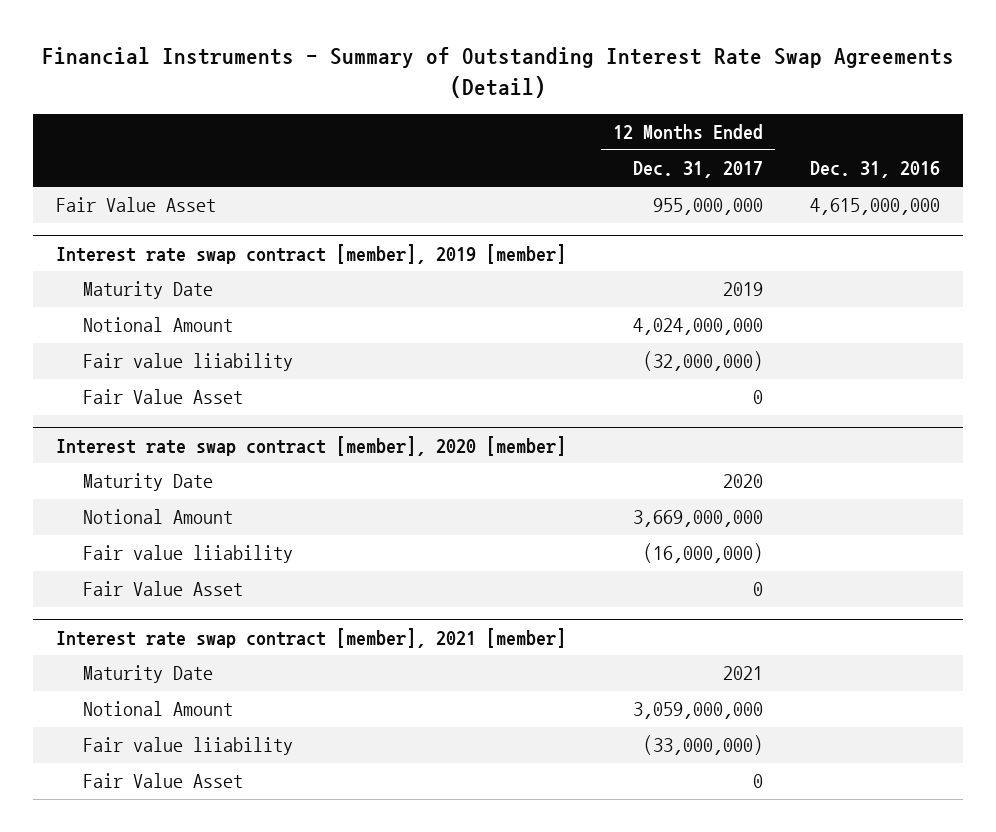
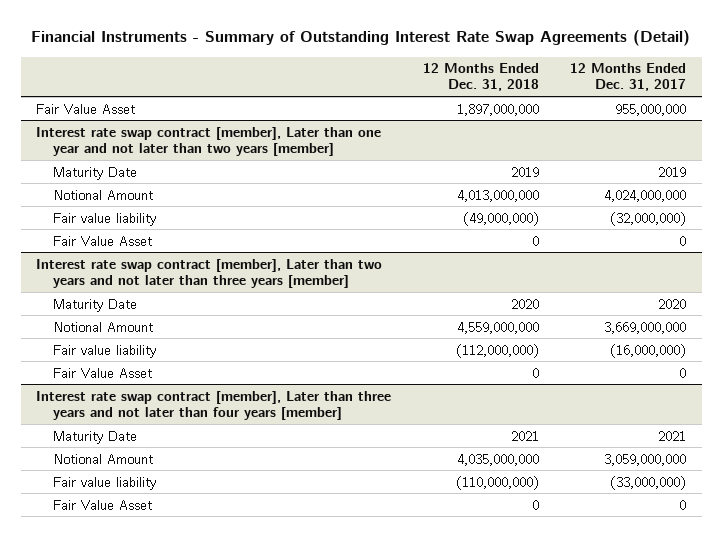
- | 12 Months Ended Dec. 31, 2017 | Dec. 31, 2016
+ | 12 Months Ended Dec. 31, 2018 | 12 Months Ended Dec. 31, 2017
- Interest rate swap contract [member], 2019 [member]
+ Interest rate swap contract [member], Later than one year and not later than two years [member]
- Fair value liiability | (32,000,000) |
+ Fair value liability | (49,000,000) | (32,000,000)
- Interest rate swap contract [member], 2020 [member]
+ Interest rate swap contract [member], Later than two years and not later than three years [member]
- Fair value liiability | (16,000,000) |
+ Fair value liability | (112,000,000) | (16,000,000)
- Interest rate swap contract [member], 2021 [member]
+ Interest rate swap contract [member], Later than three years and not later than four years [member]
- Fair value liiability | (33,000,000) |
+ Fair value liability | (110,000,000) | (33,000,000)

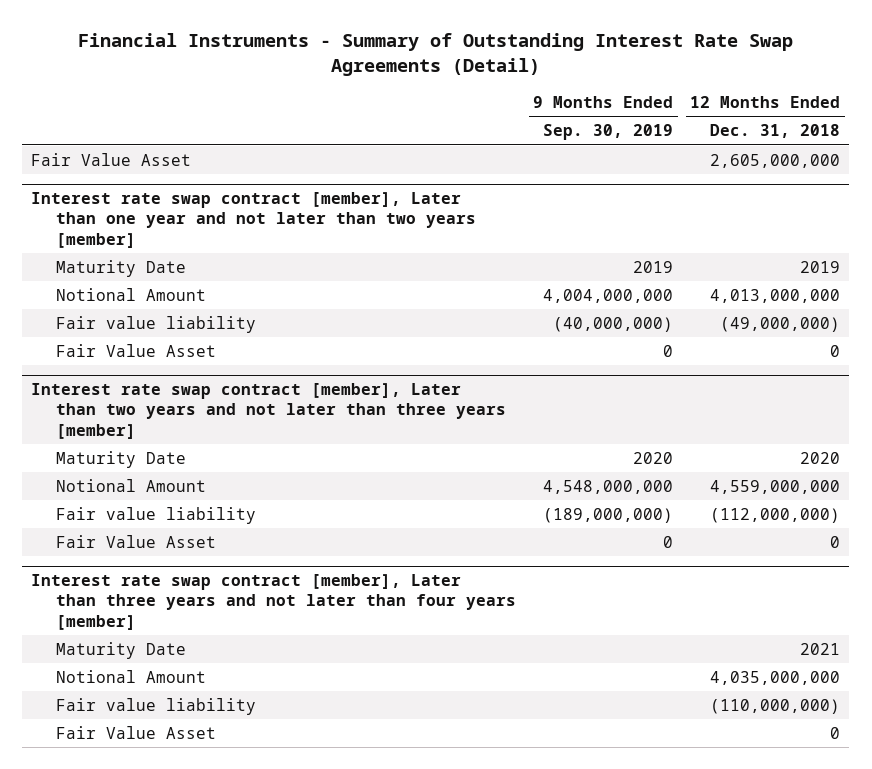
- | 12 Months Ended Dec. 31, 2018 | 12 Months Ended Dec. 31, 2017
+ | 9 Months Ended Sep. 30, 2019 | 12 Months Ended Dec. 31, 2018
- Fair Value Asset | 1,897,000,000 | 955,000,000
+ Fair Value Asset | | 2,605,000,000

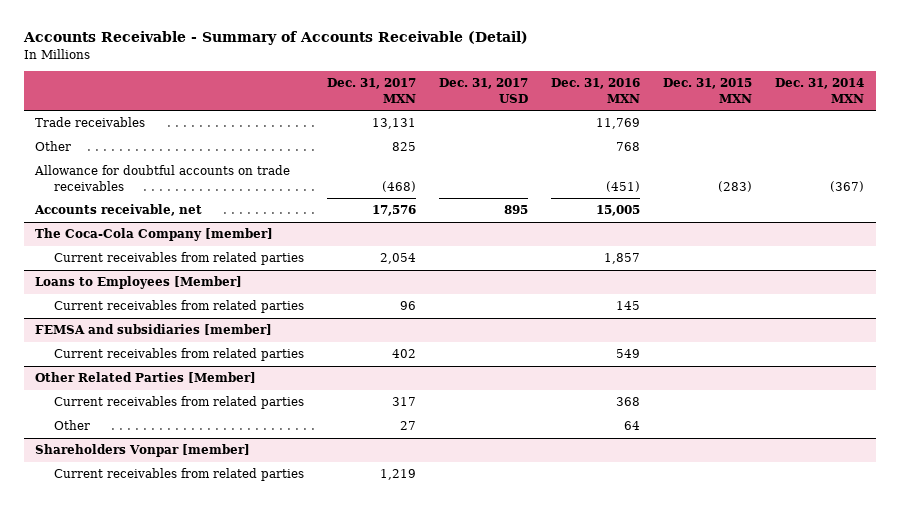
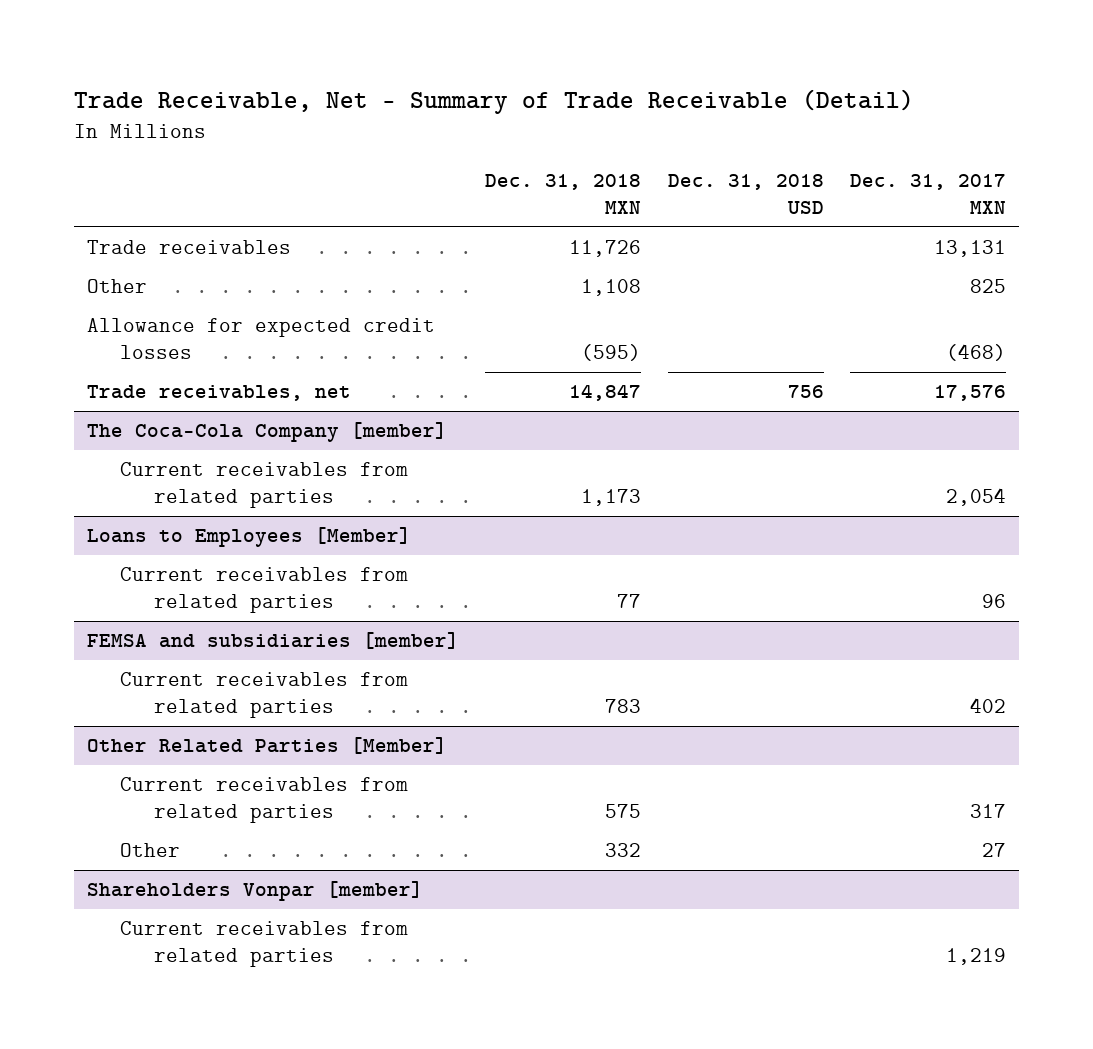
- Accounts Receivable - Summary of Accounts Receivable (Detail)
+ Trade Receivable, Net - Summary of Trade Receivable (Detail)
- | Dec. 31, 2017 MXN | Dec. 31, 2017 USD | Dec. 31, 2016 MXN | Dec. 31, 2015 MXN | Dec. 31, 2014 MXN
+ | Dec. 31, 2018 MXN | Dec. 31, 2018 USD | Dec. 31, 2017 MXN
- Allowance for doubtful accounts on trade receivables | (468) | | (451) | (283) | (367)
- Accounts receivable, net | 17,576 | 895 | 15,005 | |
+ Allowance for expected credit losses | (595) | | (468)
+ Trade receivables, net | 14,847 | 756 | 17,576

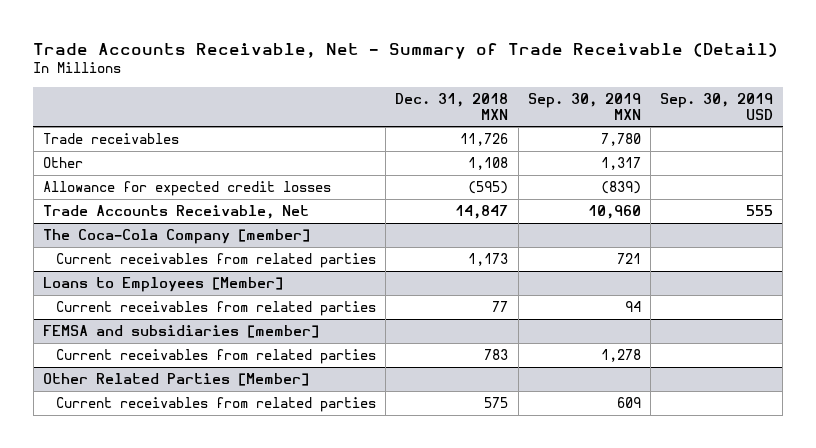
- Trade Receivable, Net - Summary of Trade Receivable (Detail)
+ Trade Accounts Receivable, Net - Summary of Trade Receivable (Detail)
- | Dec. 31, 2018 MXN | Dec. 31, 2018 USD | Dec. 31, 2017 MXN
+ | Dec. 31, 2018 MXN | Sep. 30, 2019 MXN | Sep. 30, 2019 USD
- Trade receivables, net | 14,847 | 756 | 17,576
+ Trade Accounts Receivable, Net | 14,847 | 10,960 | 555
@ Other Related Parties [Member]
- Other | 332 | | 27
- Shareholders Vonpar [member]
- Current receivables from related parties | | | 1,219

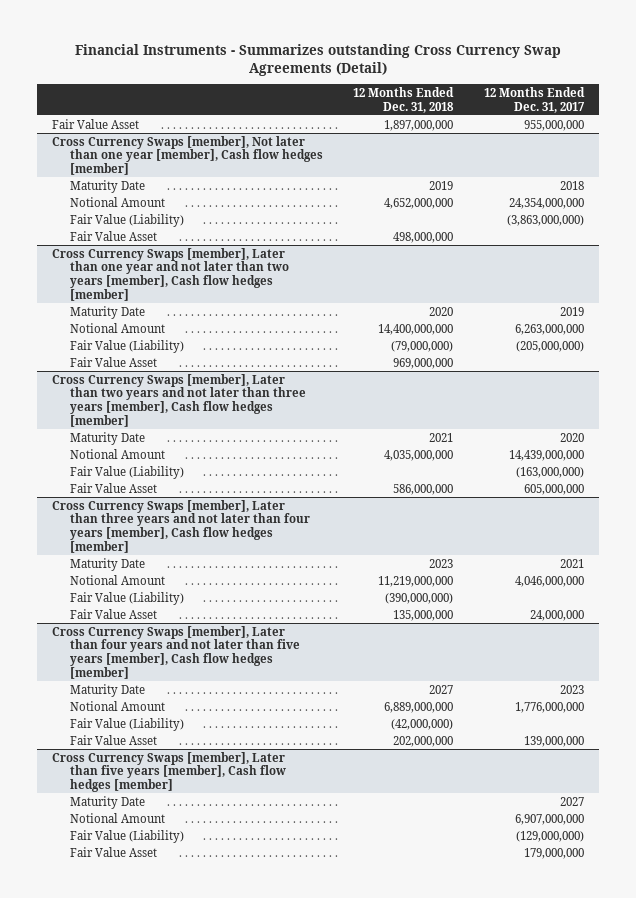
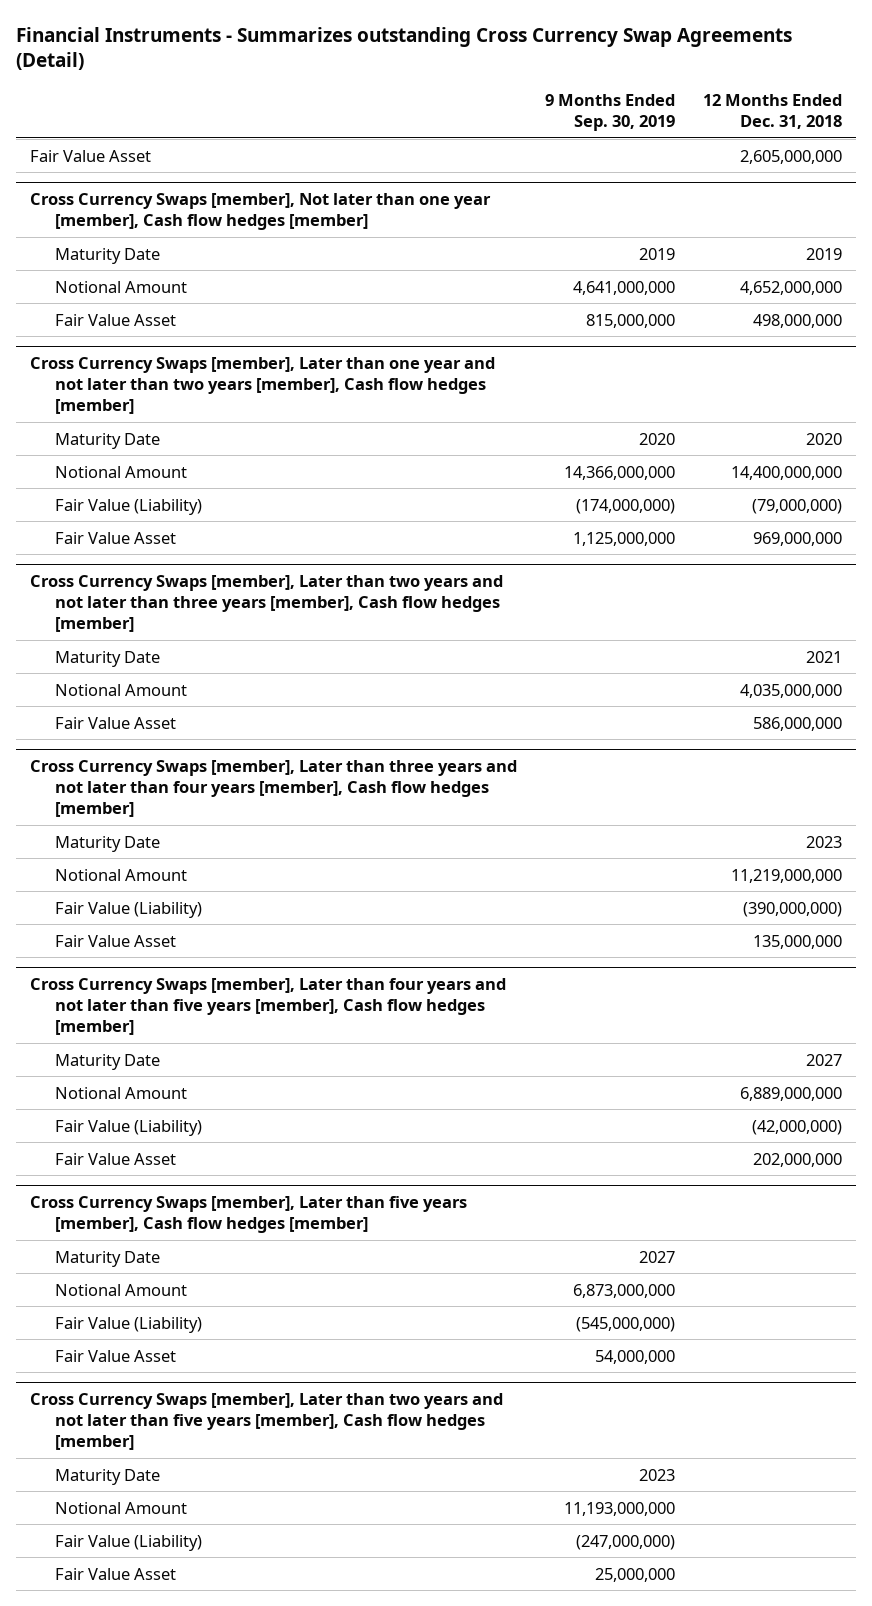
- | 12 Months Ended Dec. 31, 2018 | 12 Months Ended Dec. 31, 2017
+ | 9 Months Ended Sep. 30, 2019 | 12 Months Ended Dec. 31, 2018
- Fair Value Asset | 1,897,000,000 | 955,000,000
+ Fair Value Asset | | 2,605,000,000
@ Cross Currency Swaps [member], Not later than one year [member], Cash flow hedges [member]
- Fair Value (Liability) | | (3,863,000,000)
@ Cross Currency Swaps [member], Later than two years and not later than three years [member], Cash flow hedges [member]
- Fair Value (Liability) | | (163,000,000)
+ Cross Currency Swaps [member], Later than two years and not later than five years [member], Cash flow hedges [member]
+ Maturity Date | 2023 |
+ Notional Amount | 11,193,000,000 |
+ Fair Value (Liability) | (247,000,000) |
+ Fair Value Asset | 25,000,000 |

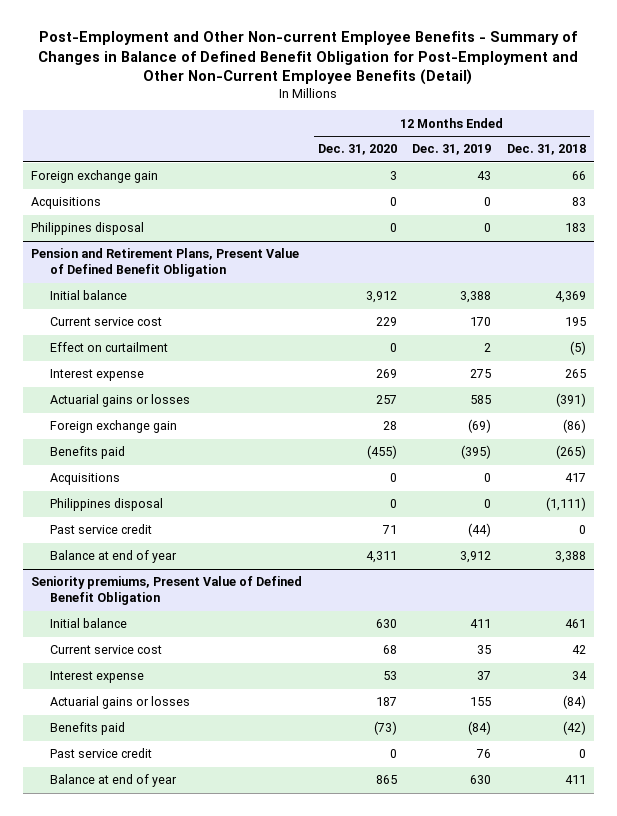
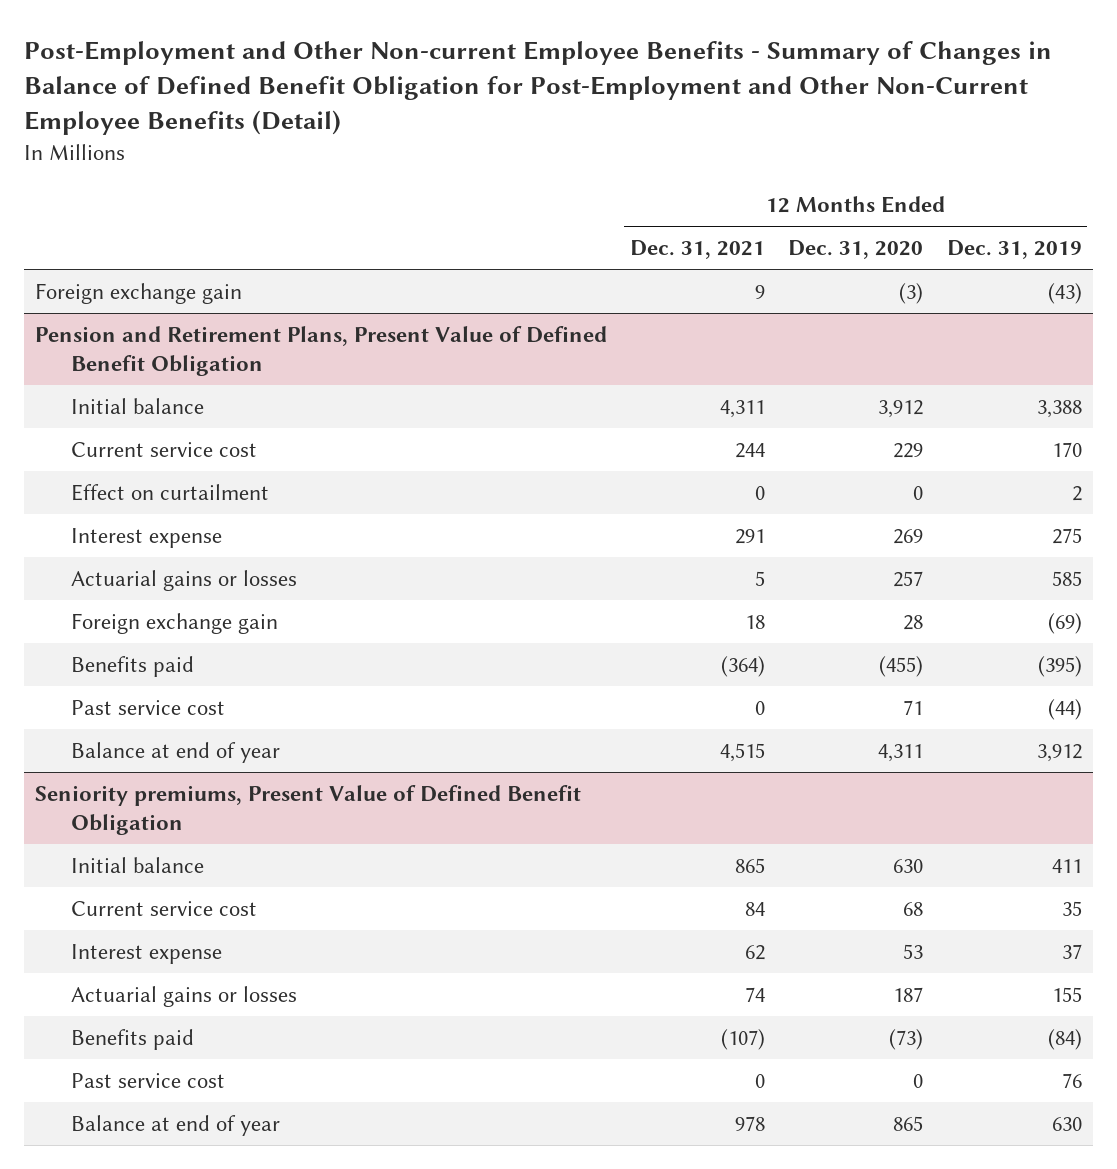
- | 12 Months Ended Dec. 31, 2020 | 12 Months Ended Dec. 31, 2019 | 12 Months Ended Dec. 31, 2018
+ | 12 Months Ended Dec. 31, 2021 | 12 Months Ended Dec. 31, 2020 | 12 Months Ended Dec. 31, 2019
- Foreign exchange gain | 3 | 43 | 66
- Acquisitions | 0 | 0 | 83
- Philippines disposal | 0 | 0 | 183
+ Foreign exchange gain | 9 | (3) | (43)
@ Pension and Retirement Plans, Present Value of Defined Benefit Obligation
- Acquisitions | 0 | 0 | 417
- Philippines disposal | 0 | 0 | (1,111)
- Past service credit | 71 | (44) | 0
+ Past service cost | 0 | 71 | (44)
@ Seniority premiums, Present Value of Defined Benefit Obligation
- Past service credit | 0 | 76 | 0
+ Past service cost | 0 | 0 | 76

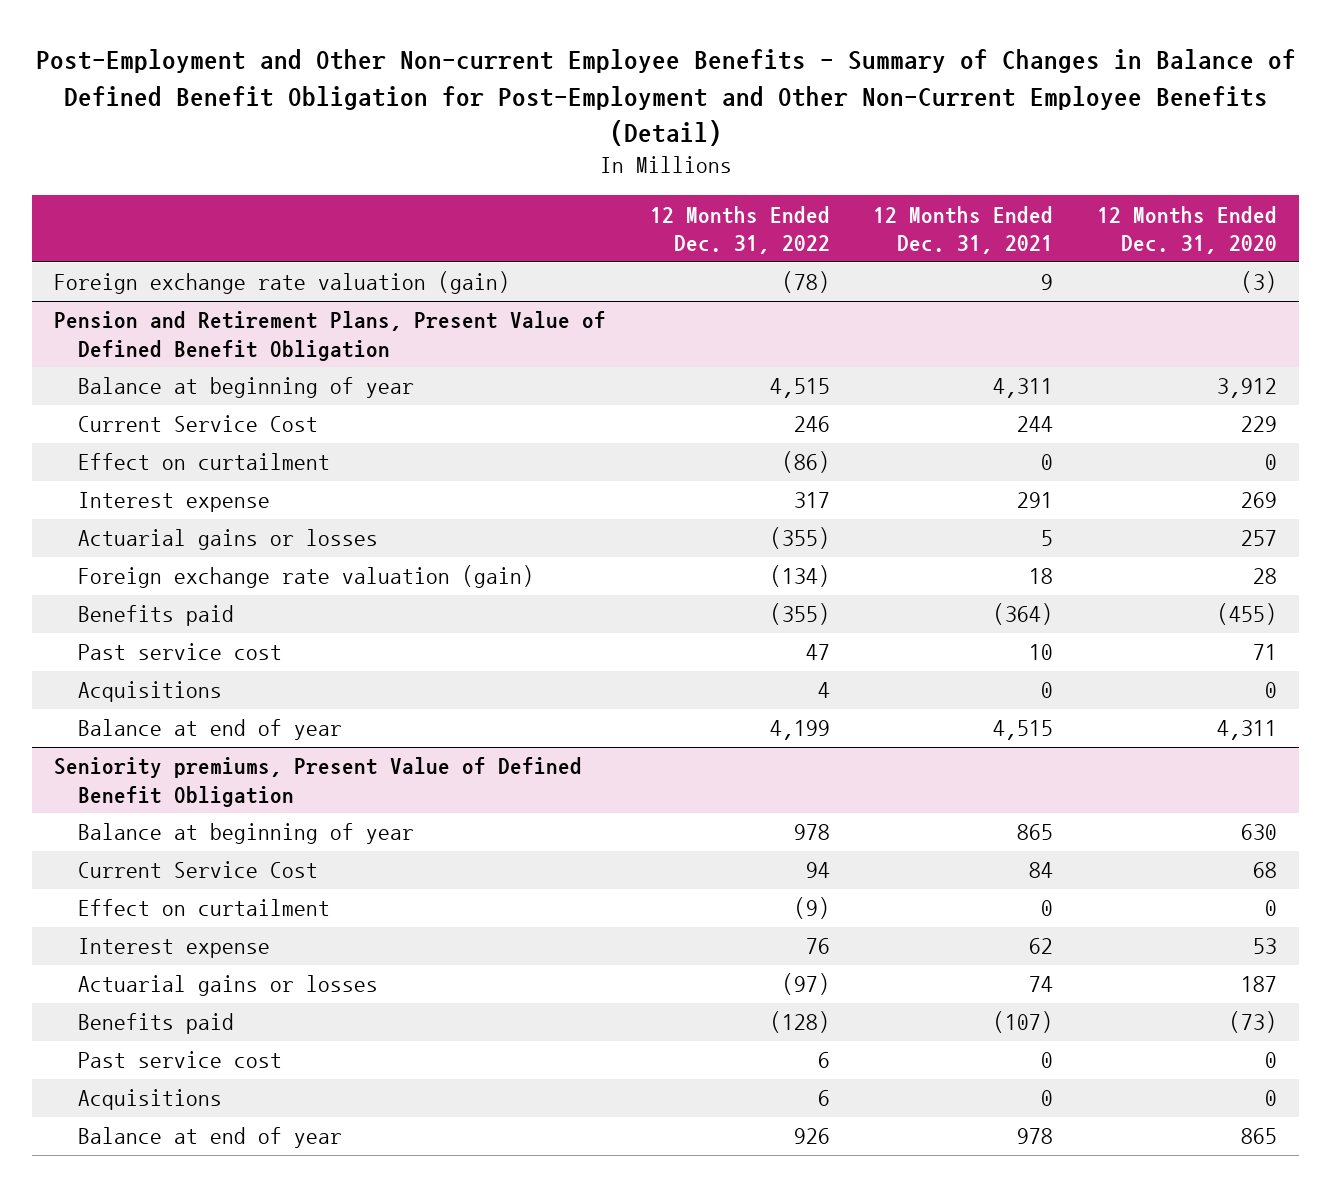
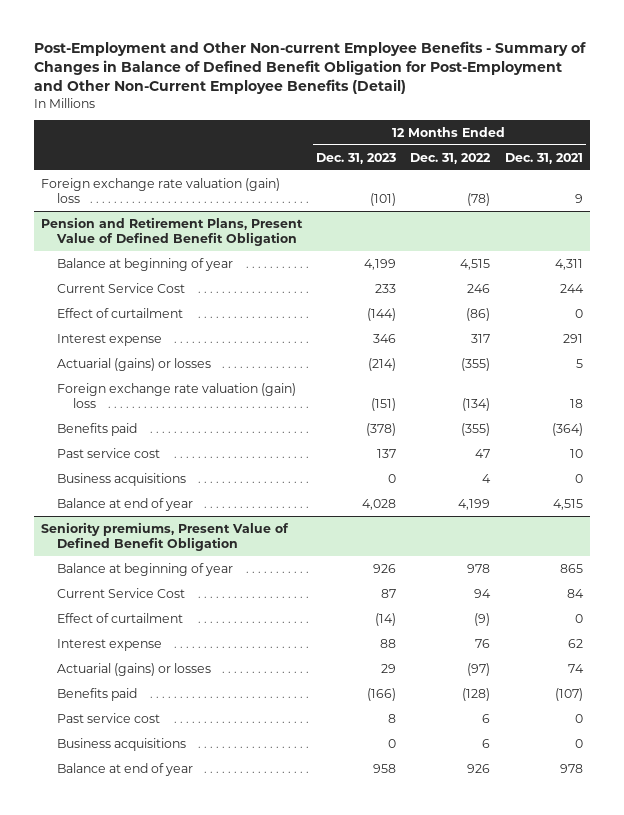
- | 12 Months Ended Dec. 31, 2022 | 12 Months Ended Dec. 31, 2021 | 12 Months Ended Dec. 31, 2020
+ | 12 Months Ended Dec. 31, 2023 | 12 Months Ended Dec. 31, 2022 | 12 Months Ended Dec. 31, 2021
- Foreign exchange rate valuation (gain) | (78) | 9 | (3)
+ Foreign exchange rate valuation (gain) loss | (101) | (78) | 9
@ Pension and Retirement Plans, Present Value of Defined Benefit Obligation
- Effect on curtailment | (86) | 0 | 0
+ Effect of curtailment | (144) | (86) | 0
- Actuarial gains or losses | (355) | 5 | 257
- Foreign exchange rate valuation (gain) | (134) | 18 | 28
+ Actuarial (gains) or losses | (214) | (355) | 5
+ Foreign exchange rate valuation (gain) loss | (151) | (134) | 18
- Acquisitions | 4 | 0 | 0
+ Business acquisitions | 0 | 4 | 0
@ Seniority premiums, Present Value of Defined Benefit Obligation
- Effect on curtailment | (9) | 0 | 0
+ Effect of curtailment | (14) | (9) | 0
- Actuarial gains or losses | (97) | 74 | 187
+ Actuarial (gains) or losses | 29 | (97) | 74
- Acquisitions | 6 | 0 | 0
+ Business acquisitions | 0 | 6 | 0

